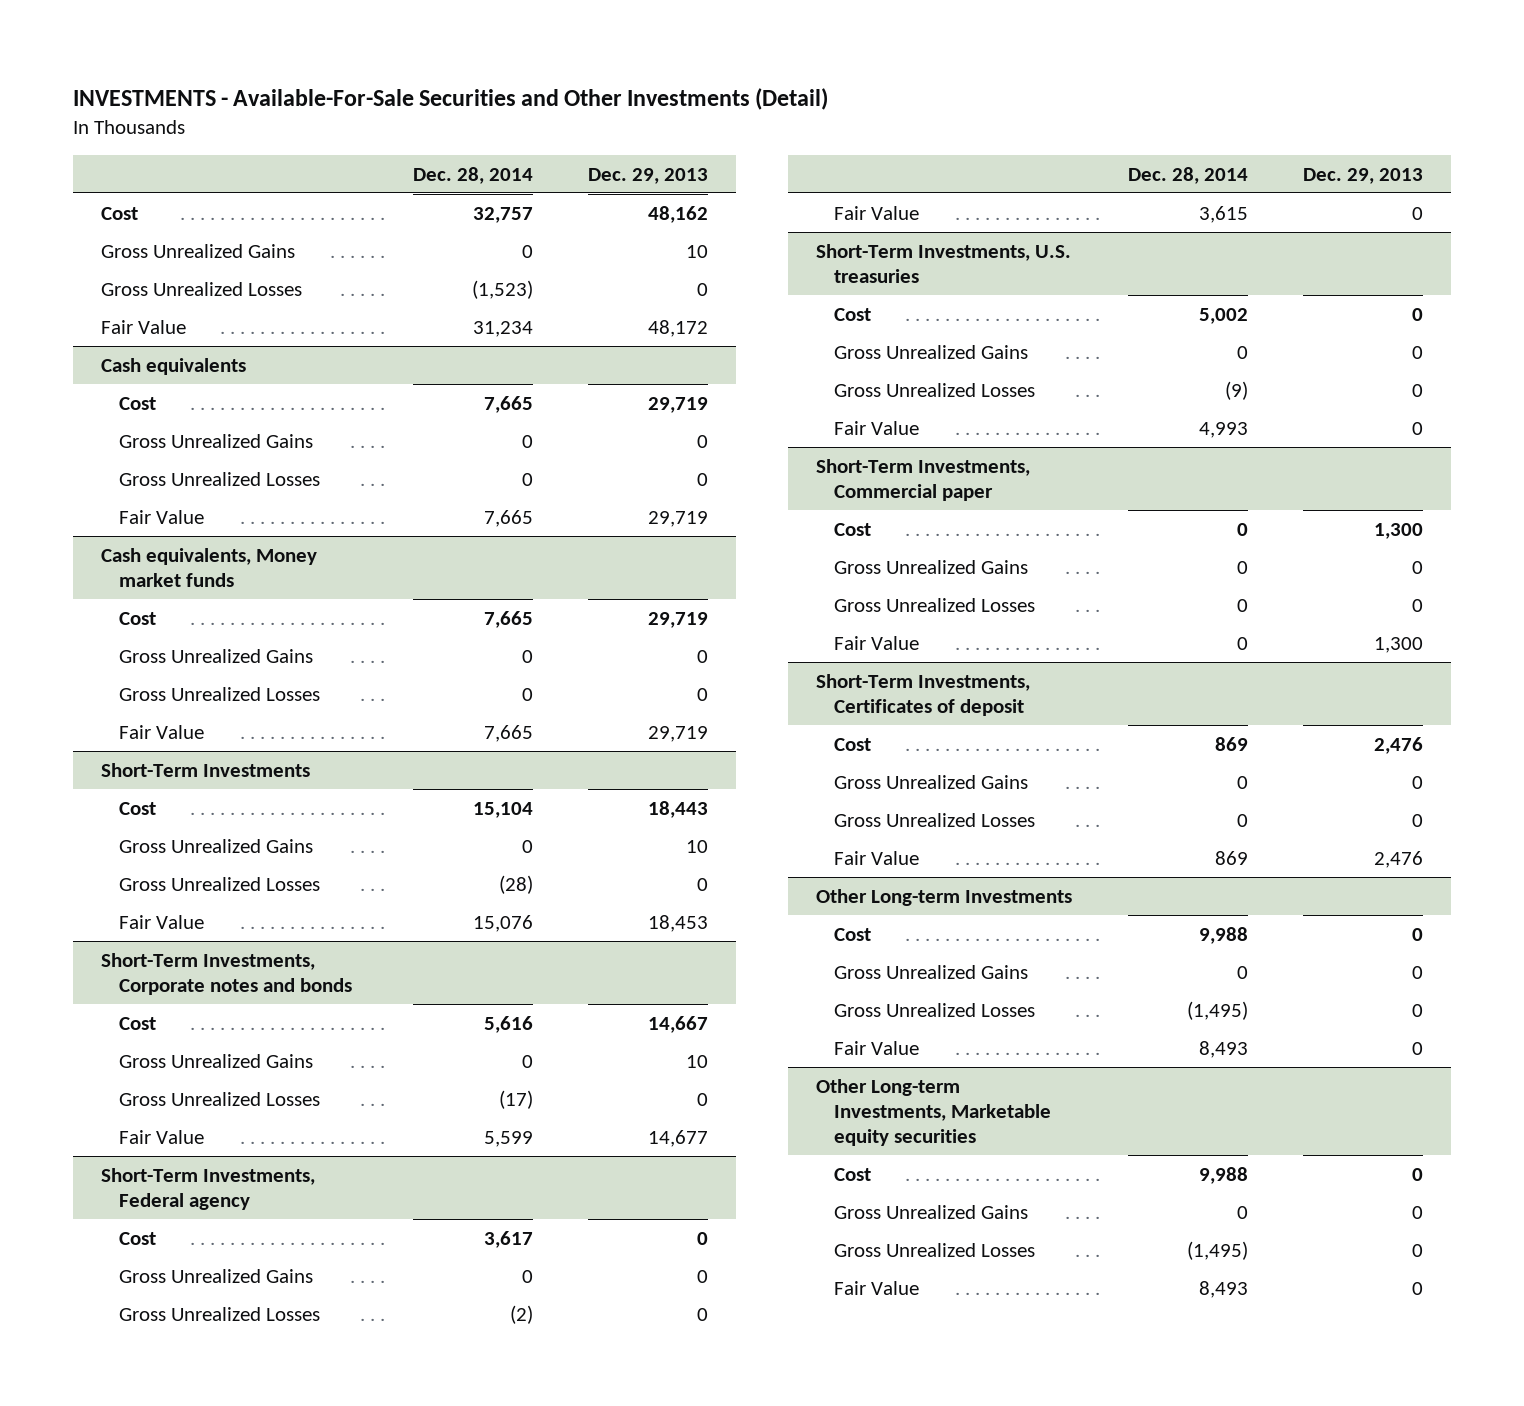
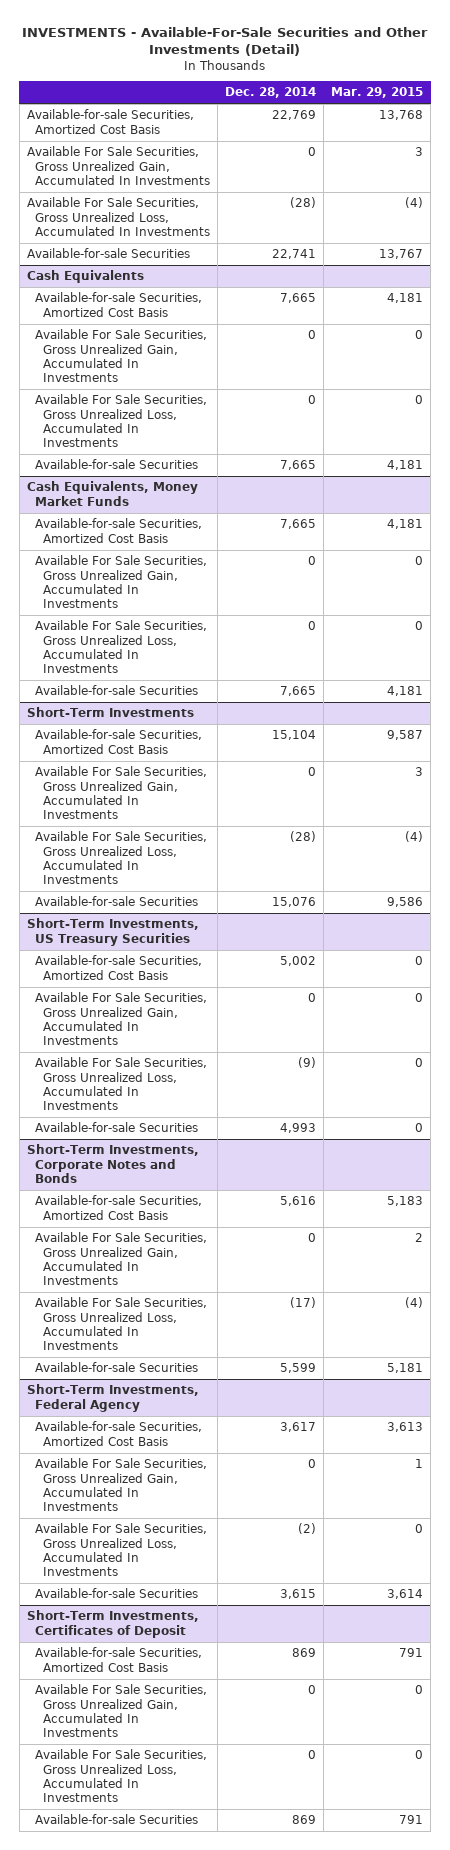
- | Dec. 28, 2014 | Dec. 29, 2013
+ | Dec. 28, 2014 | Mar. 29, 2015
- Cost | 32,757 | 48,162
- Gross Unrealized Gains | 0 | 10
- Gross Unrealized Losses | (1,523) | 0
- Fair Value | 31,234 | 48,172
- Cash equivalents
- Cost | 7,665 | 29,719
- Gross Unrealized Gains | 0 | 0
- Gross Unrealized Losses | 0 | 0
- Fair Value | 7,665 | 29,719
- Cash equivalents, Money market funds
- Cost | 7,665 | 29,719
- Gross Unrealized Gains | 0 | 0
- Gross Unrealized Losses | 0 | 0
- Fair Value | 7,665 | 29,719
+ Available-for-sale Securities, Amortized Cost Basis | 22,769 | 13,768
+ Available For Sale Securities, Gross Unrealized Gain, Accumulated In Investments | 0 | 3
+ Available For Sale Securities, Gross Unrealized Loss, Accumulated In Investments | (28) | (4)
+ Available-for-sale Securities | 22,741 | 13,767
+ Cash Equivalents
+ Available-for-sale Securities, Amortized Cost Basis | 7,665 | 4,181
+ Available For Sale Securities, Gross Unrealized Gain, Accumulated In Investments | 0 | 0
+ Available For Sale Securities, Gross Unrealized Loss, Accumulated In Investments | 0 | 0
+ Available-for-sale Securities | 7,665 | 4,181
+ Cash Equivalents, Money Market Funds
+ Available-for-sale Securities, Amortized Cost Basis | 7,665 | 4,181
+ Available For Sale Securities, Gross Unrealized Gain, Accumulated In Investments | 0 | 0
+ Available For Sale Securities, Gross Unrealized Loss, Accumulated In Investments | 0 | 0
+ Available-for-sale Securities | 7,665 | 4,181
@ Short-Term Investments
- Cost | 15,104 | 18,443
- Gross Unrealized Gains | 0 | 10
- Gross Unrealized Losses | (28) | 0
- Fair Value | 15,076 | 18,453
- Short-Term Investments, Corporate notes and bonds
- Cost | 5,616 | 14,667
- Gross Unrealized Gains | 0 | 10
- Gross Unrealized Losses | (17) | 0
- Fair Value | 5,599 | 14,677
- Short-Term Investments, Federal agency
- Cost | 3,617 | 0
- Gross Unrealized Gains | 0 | 0
- Gross Unrealized Losses | (2) | 0
- Fair Value | 3,615 | 0
- Short-Term Investments, U.S. treasuries
- Cost | 5,002 | 0
- Gross Unrealized Gains | 0 | 0
- Gross Unrealized Losses | (9) | 0
- Fair Value | 4,993 | 0
- Short-Term Investments, Commercial paper
- Cost | 0 | 1,300
- Gross Unrealized Gains | 0 | 0
- Gross Unrealized Losses | 0 | 0
- Fair Value | 0 | 1,300
- Short-Term Investments, Certificates of deposit
- Cost | 869 | 2,476
- Gross Unrealized Gains | 0 | 0
- Gross Unrealized Losses | 0 | 0
- Fair Value | 869 | 2,476
- Other Long-term Investments
- Cost | 9,988 | 0
- Gross Unrealized Gains | 0 | 0
- Gross Unrealized Losses | (1,495) | 0
- Fair Value | 8,493 | 0
- Other Long-term Investments, Marketable equity securities
- Cost | 9,988 | 0
- Gross Unrealized Gains | 0 | 0
- Gross Unrealized Losses | (1,495) | 0
- Fair Value | 8,493 | 0
@ Short-Term Investments
+ Available-for-sale Securities, Amortized Cost Basis | 15,104 | 9,587
+ Available For Sale Securities, Gross Unrealized Gain, Accumulated In Investments | 0 | 3
+ Available For Sale Securities, Gross Unrealized Loss, Accumulated In Investments | (28) | (4)
+ Available-for-sale Securities | 15,076 | 9,586
+ Short-Term Investments, US Treasury Securities
+ Available-for-sale Securities, Amortized Cost Basis | 5,002 | 0
+ Available For Sale Securities, Gross Unrealized Gain, Accumulated In Investments | 0 | 0
+ Available For Sale Securities, Gross Unrealized Loss, Accumulated In Investments | (9) | 0
+ Available-for-sale Securities | 4,993 | 0
+ Short-Term Investments, Corporate Notes and Bonds
+ Available-for-sale Securities, Amortized Cost Basis | 5,616 | 5,183
+ Available For Sale Securities, Gross Unrealized Gain, Accumulated In Investments | 0 | 2
+ Available For Sale Securities, Gross Unrealized Loss, Accumulated In Investments | (17) | (4)
+ Available-for-sale Securities | 5,599 | 5,181
+ Short-Term Investments, Federal Agency
+ Available-for-sale Securities, Amortized Cost Basis | 3,617 | 3,613
+ Available For Sale Securities, Gross Unrealized Gain, Accumulated In Investments | 0 | 1
+ Available For Sale Securities, Gross Unrealized Loss, Accumulated In Investments | (2) | 0
+ Available-for-sale Securities | 3,615 | 3,614
+ Short-Term Investments, Certificates of Deposit
+ Available-for-sale Securities, Amortized Cost Basis | 869 | 791
+ Available For Sale Securities, Gross Unrealized Gain, Accumulated In Investments | 0 | 0
+ Available For Sale Securities, Gross Unrealized Loss, Accumulated In Investments | 0 | 0
+ Available-for-sale Securities | 869 | 791

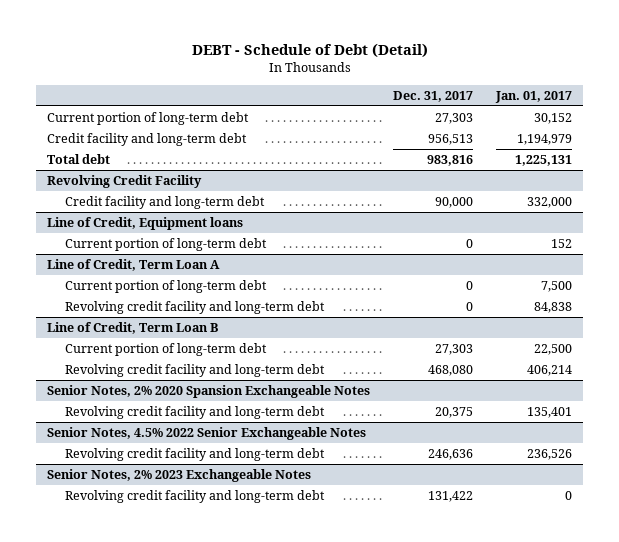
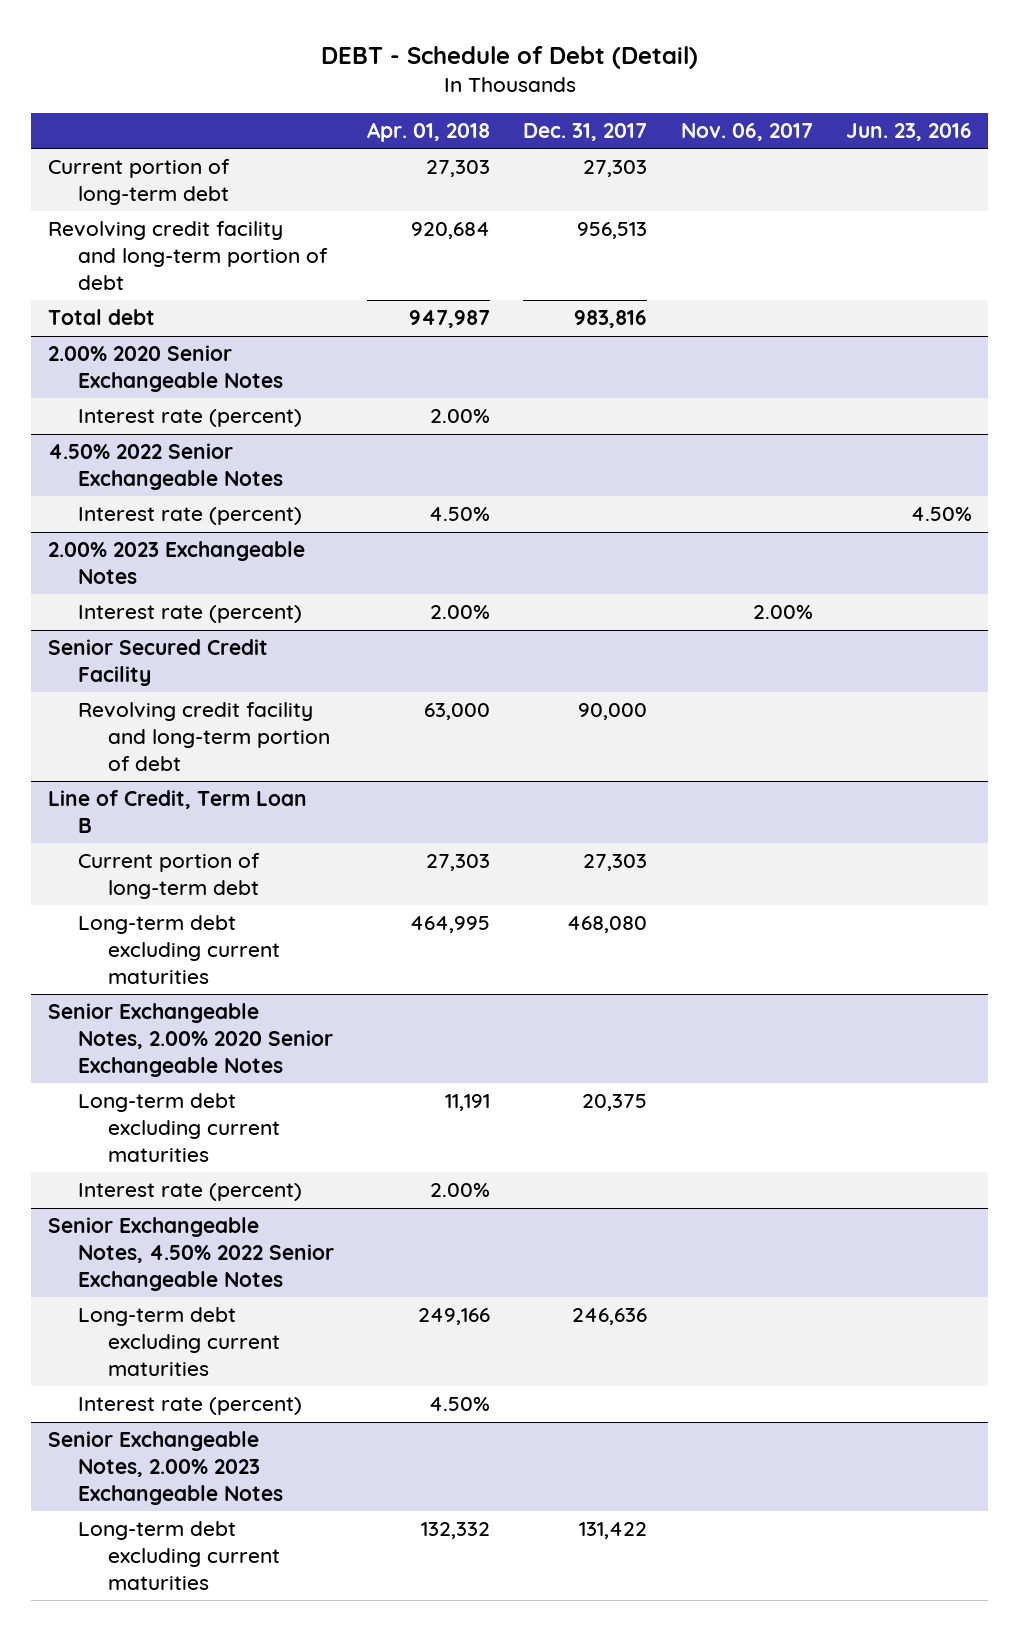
- | Dec. 31, 2017 | Jan. 01, 2017
+ | Apr. 01, 2018 | Dec. 31, 2017 | Nov. 06, 2017 | Jun. 23, 2016
- Credit facility and long-term debt | 956,513 | 1,194,979
+ Revolving credit facility and long-term portion of debt | 920,684 | 956,513 | |
- Revolving Credit Facility
- Credit facility and long-term debt | 90,000 | 332,000
- Line of Credit, Equipment loans
- Current portion of long-term debt | 0 | 152
- Line of Credit, Term Loan A
- Current portion of long-term debt | 0 | 7,500
- Revolving credit facility and long-term debt | 0 | 84,838
+ 2.00% 2020 Senior Exchangeable Notes
+ Interest rate (percent) | 2.00% | | |
+ 4.50% 2022 Senior Exchangeable Notes
+ Interest rate (percent) | 4.50% | | | 4.50%
+ 2.00% 2023 Exchangeable Notes
+ Interest rate (percent) | 2.00% | | 2.00% |
+ Senior Secured Credit Facility
+ Revolving credit facility and long-term portion of debt | 63,000 | 90,000 | |
@ Line of Credit, Term Loan B
- Revolving credit facility and long-term debt | 468,080 | 406,214
- Senior Notes, 2% 2020 Spansion Exchangeable Notes
- Revolving credit facility and long-term debt | 20,375 | 135,401
- Senior Notes, 4.5% 2022 Senior Exchangeable Notes
- Revolving credit facility and long-term debt | 246,636 | 236,526
- Senior Notes, 2% 2023 Exchangeable Notes
- Revolving credit facility and long-term debt | 131,422 | 0
@ Line of Credit, Term Loan B
+ Long-term debt excluding current maturities | 464,995 | 468,080 | |
+ Senior Exchangeable Notes, 2.00% 2020 Senior Exchangeable Notes
+ Long-term debt excluding current maturities | 11,191 | 20,375 | |
+ Interest rate (percent) | 2.00% | | |
+ Senior Exchangeable Notes, 4.50% 2022 Senior Exchangeable Notes
+ Long-term debt excluding current maturities | 249,166 | 246,636 | |
+ Interest rate (percent) | 4.50% | | |
+ Senior Exchangeable Notes, 2.00% 2023 Exchangeable Notes
+ Long-term debt excluding current maturities | 132,332 | 131,422 | |

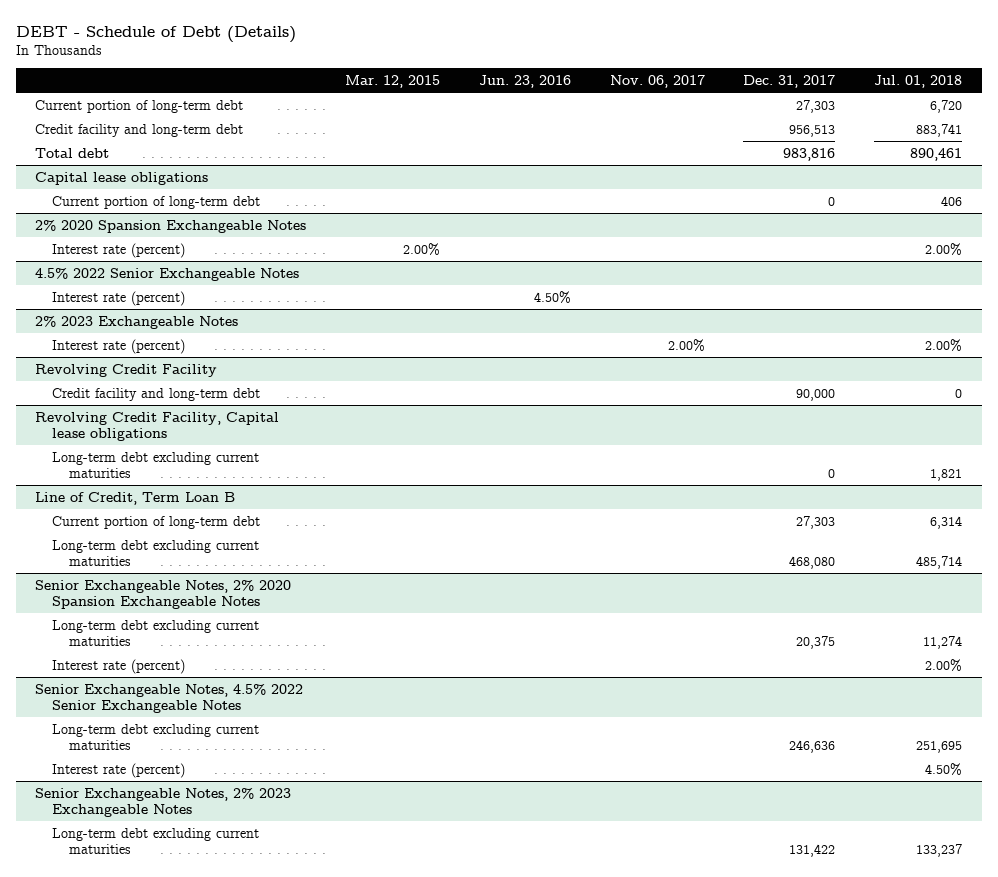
- DEBT - Schedule of Debt (Detail)
+ DEBT - Schedule of Debt (Details)
- | Apr. 01, 2018 | Dec. 31, 2017 | Nov. 06, 2017 | Jun. 23, 2016
+ | Mar. 12, 2015 | Jun. 23, 2016 | Nov. 06, 2017 | Dec. 31, 2017 | Jul. 01, 2018
- Revolving credit facility and long-term portion of debt | 920,684 | 956,513 | |
+ Credit facility and long-term debt | | | | 956,513 | 883,741
- 2.00% 2020 Senior Exchangeable Notes
+ Capital lease obligations
+ Current portion of long-term debt | | | | 0 | 406
+ 2% 2020 Spansion Exchangeable Notes
- 4.50% 2022 Senior Exchangeable Notes
+ 4.5% 2022 Senior Exchangeable Notes
- 2.00% 2023 Exchangeable Notes
+ 2% 2023 Exchangeable Notes
- Senior Secured Credit Facility
- Revolving credit facility and long-term portion of debt | 63,000 | 90,000 | |
+ Revolving Credit Facility
+ Credit facility and long-term debt | | | | 90,000 | 0
+ Revolving Credit Facility, Capital lease obligations
+ Long-term debt excluding current maturities | | | | 0 | 1,821
- Senior Exchangeable Notes, 2.00% 2020 Senior Exchangeable Notes
+ Senior Exchangeable Notes, 2% 2020 Spansion Exchangeable Notes
- Senior Exchangeable Notes, 4.50% 2022 Senior Exchangeable Notes
+ Senior Exchangeable Notes, 4.5% 2022 Senior Exchangeable Notes
- Senior Exchangeable Notes, 2.00% 2023 Exchangeable Notes
+ Senior Exchangeable Notes, 2% 2023 Exchangeable Notes

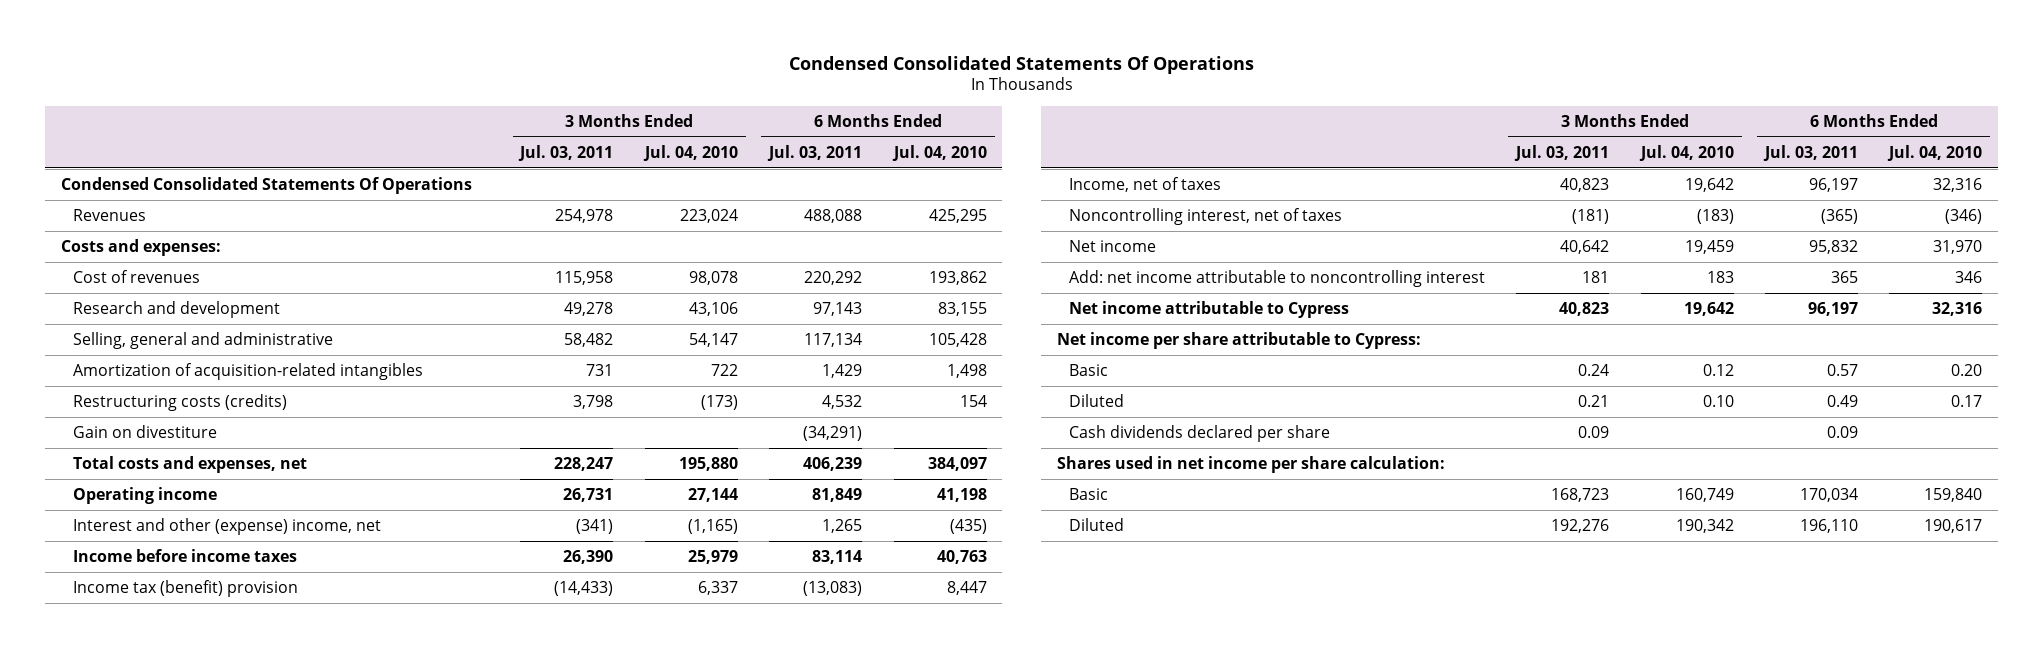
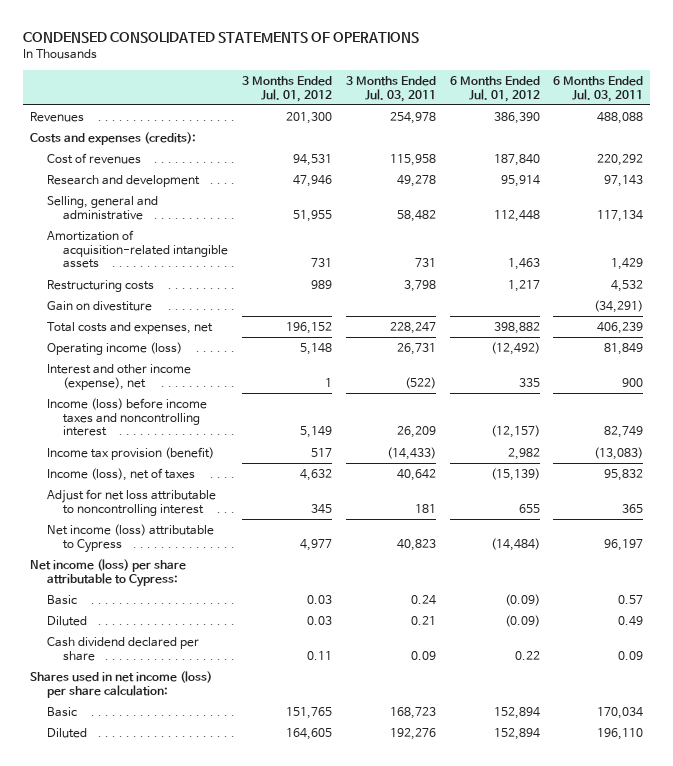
- Condensed Consolidated Statements Of Operations
+ CONDENSED CONSOLIDATED STATEMENTS OF OPERATIONS
- | 3 Months Ended Jul. 03, 2011 | 3 Months Ended Jul. 04, 2010 | 6 Months Ended Jul. 03, 2011 | 6 Months Ended Jul. 04, 2010
+ | 3 Months Ended Jul. 01, 2012 | 3 Months Ended Jul. 03, 2011 | 6 Months Ended Jul. 01, 2012 | 6 Months Ended Jul. 03, 2011
- Condensed Consolidated Statements Of Operations
- Costs and expenses:
+ Costs and expenses (credits):
- Amortization of acquisition-related intangibles | 731 | 722 | 1,429 | 1,498
- Restructuring costs (credits) | 3,798 | (173) | 4,532 | 154
+ Amortization of acquisition-related intangible assets | 731 | 731 | 1,463 | 1,429
+ Restructuring costs | 989 | 3,798 | 1,217 | 4,532
- Operating income | 26,731 | 27,144 | 81,849 | 41,198
- Interest and other (expense) income, net | (341) | (1,165) | 1,265 | (435)
- Income before income taxes | 26,390 | 25,979 | 83,114 | 40,763
- Income tax (benefit) provision | (14,433) | 6,337 | (13,083) | 8,447
- Income, net of taxes | 40,823 | 19,642 | 96,197 | 32,316
- Noncontrolling interest, net of taxes | (181) | (183) | (365) | (346)
- Net income | 40,642 | 19,459 | 95,832 | 31,970
- Add: net income attributable to noncontrolling interest | 181 | 183 | 365 | 346
- Net income attributable to Cypress | 40,823 | 19,642 | 96,197 | 32,316
- Net income per share attributable to Cypress:
+ Operating income (loss) | 5,148 | 26,731 | (12,492) | 81,849
+ Interest and other income (expense), net | 1 | (522) | 335 | 900
+ Income (loss) before income taxes and noncontrolling interest | 5,149 | 26,209 | (12,157) | 82,749
+ Income tax provision (benefit) | 517 | (14,433) | 2,982 | (13,083)
+ Income (loss), net of taxes | 4,632 | 40,642 | (15,139) | 95,832
+ Adjust for net loss attributable to noncontrolling interest | 345 | 181 | 655 | 365
+ Net income (loss) attributable to Cypress | 4,977 | 40,823 | (14,484) | 96,197
+ Net income (loss) per share attributable to Cypress:
- Cash dividends declared per share | 0.09 | | 0.09 |
- Shares used in net income per share calculation:
+ Cash dividend declared per share | 0.11 | 0.09 | 0.22 | 0.09
+ Shares used in net income (loss) per share calculation:

